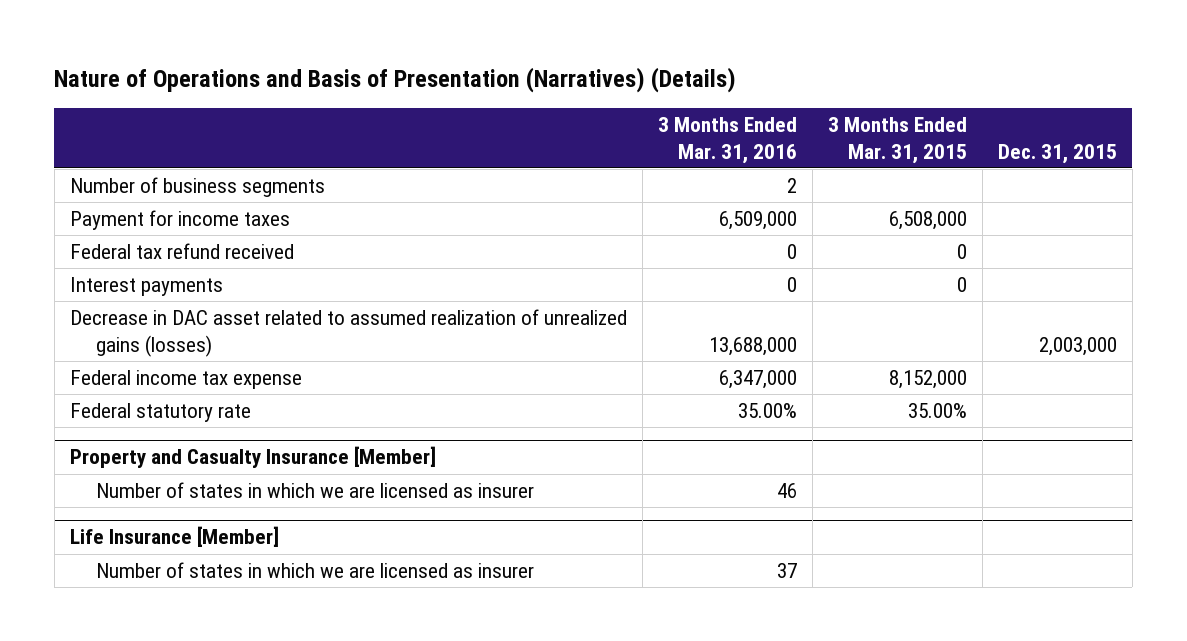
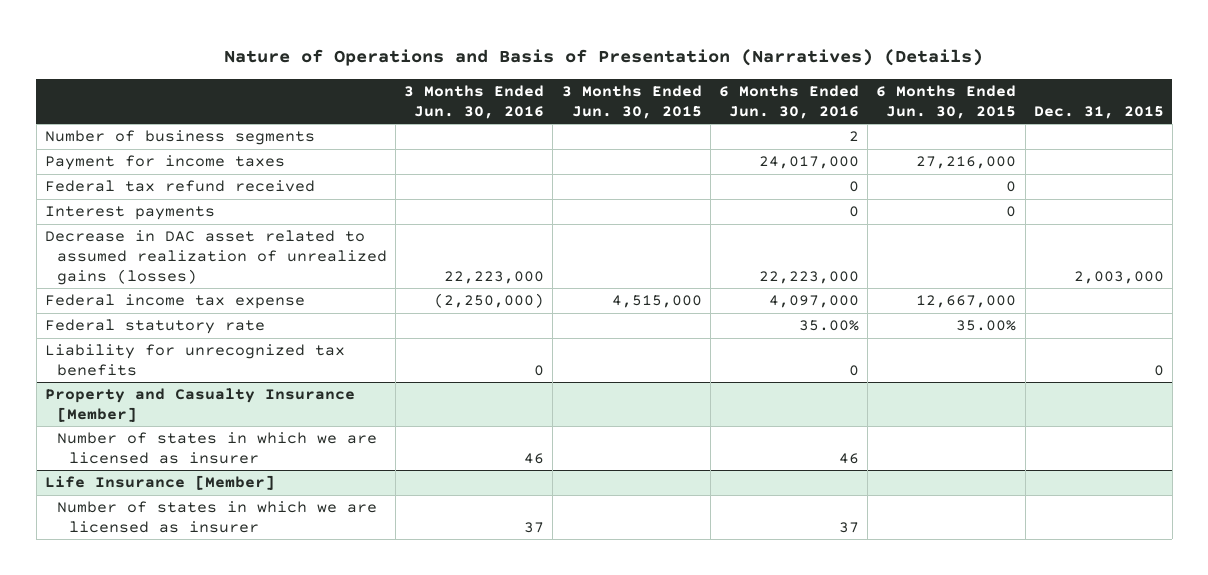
- | 3 Months Ended Mar. 31, 2016 | 3 Months Ended Mar. 31, 2015 | Dec. 31, 2015
+ | 3 Months Ended Jun. 30, 2016 | 3 Months Ended Jun. 30, 2015 | 6 Months Ended Jun. 30, 2016 | 6 Months Ended Jun. 30, 2015 | Dec. 31, 2015
+ Liability for unrecognized tax benefits | 0 | | 0 | | 0

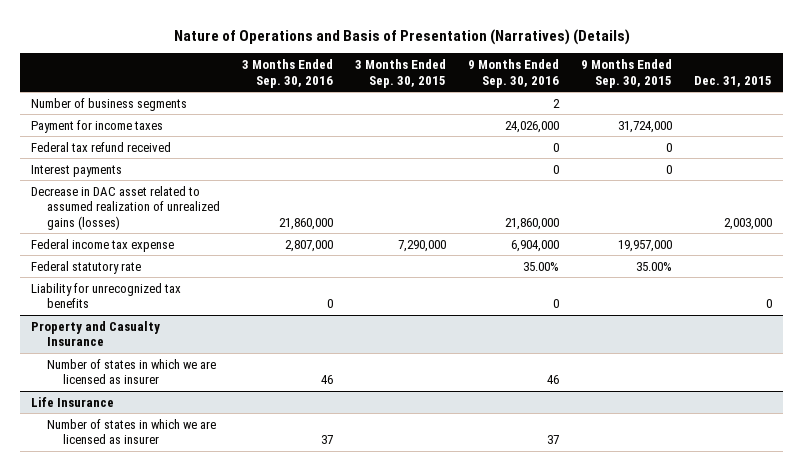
- | 3 Months Ended Jun. 30, 2016 | 3 Months Ended Jun. 30, 2015 | 6 Months Ended Jun. 30, 2016 | 6 Months Ended Jun. 30, 2015 | Dec. 31, 2015
+ | 3 Months Ended Sep. 30, 2016 | 3 Months Ended Sep. 30, 2015 | 9 Months Ended Sep. 30, 2016 | 9 Months Ended Sep. 30, 2015 | Dec. 31, 2015
- Property and Casualty Insurance [Member]
+ Property and Casualty Insurance
- Life Insurance [Member]
+ Life Insurance

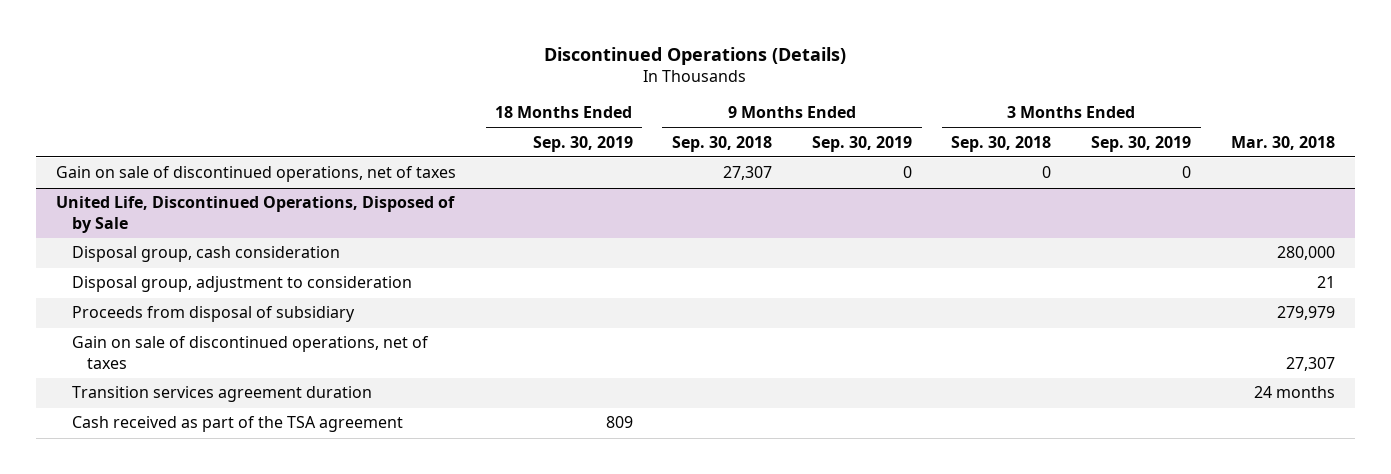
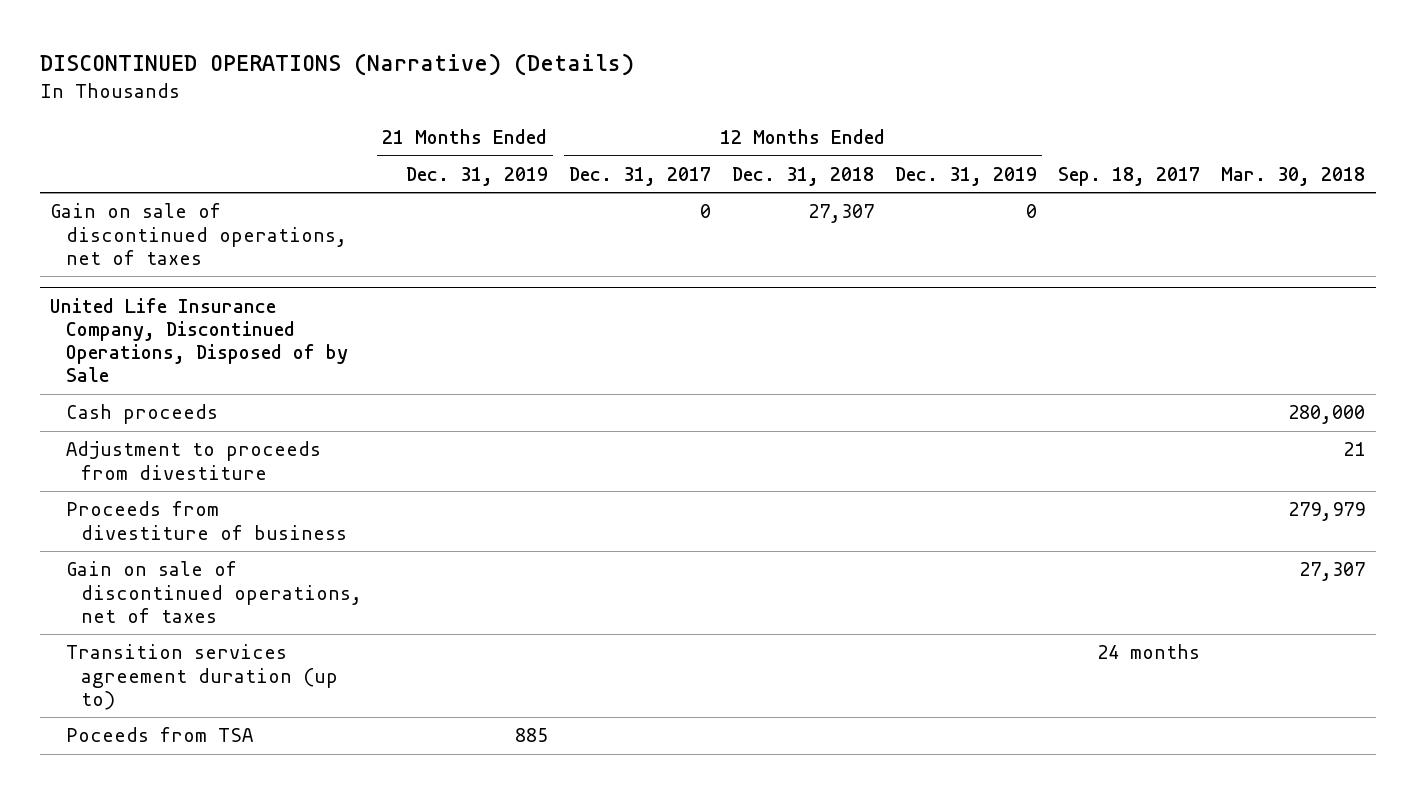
- Discontinued Operations (Details)
+ DISCONTINUED OPERATIONS (Narrative) (Details)
- | 18 Months Ended Sep. 30, 2019 | 9 Months Ended Sep. 30, 2018 | 9 Months Ended Sep. 30, 2019 | 3 Months Ended Sep. 30, 2018 | 3 Months Ended Sep. 30, 2019 | Mar. 30, 2018
+ | 21 Months Ended Dec. 31, 2019 | 12 Months Ended Dec. 31, 2017 | 12 Months Ended Dec. 31, 2018 | 12 Months Ended Dec. 31, 2019 | Sep. 18, 2017 | Mar. 30, 2018
- United Life, Discontinued Operations, Disposed of by Sale
- Disposal group, cash consideration | | | | | | 280,000
- Disposal group, adjustment to consideration | | | | | | 21
- Proceeds from disposal of subsidiary | | | | | | 279,979
+ United Life Insurance Company, Discontinued Operations, Disposed of by Sale
+ Cash proceeds | | | | | | 280,000
+ Adjustment to proceeds from divestiture | | | | | | 21
+ Proceeds from divestiture of business | | | | | | 279,979
- Transition services agreement duration | | | | | | 24 months
- Cash received as part of the TSA agreement | 809 | | | | |
+ Transition services agreement duration (up to) | | | | | 24 months |
+ Poceeds from TSA | 885 | | | | |

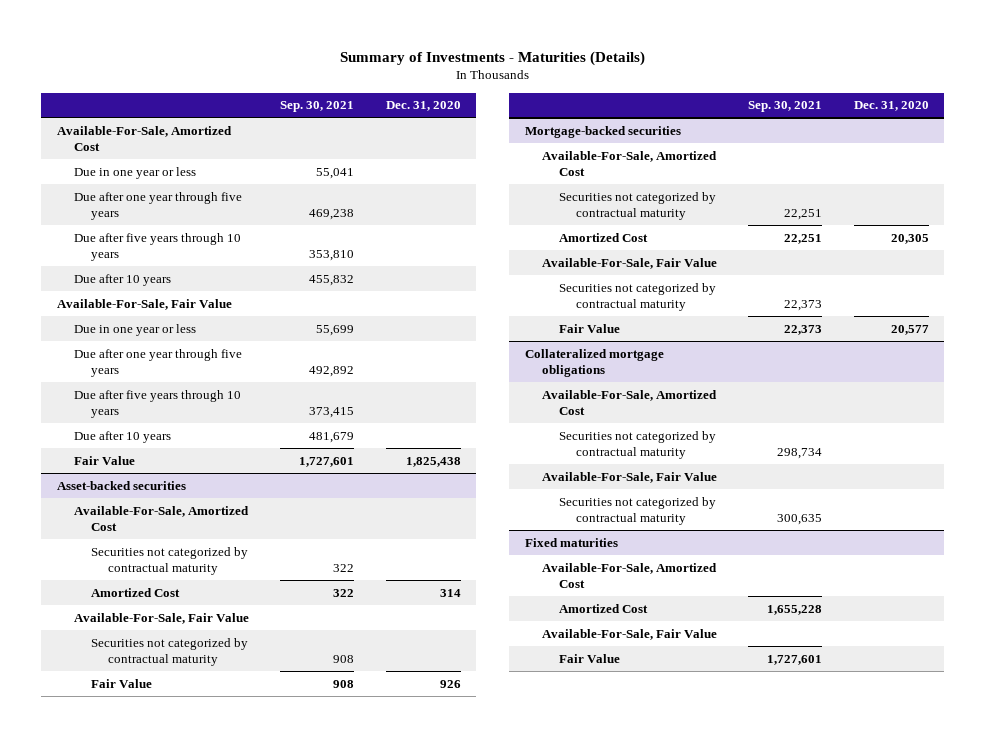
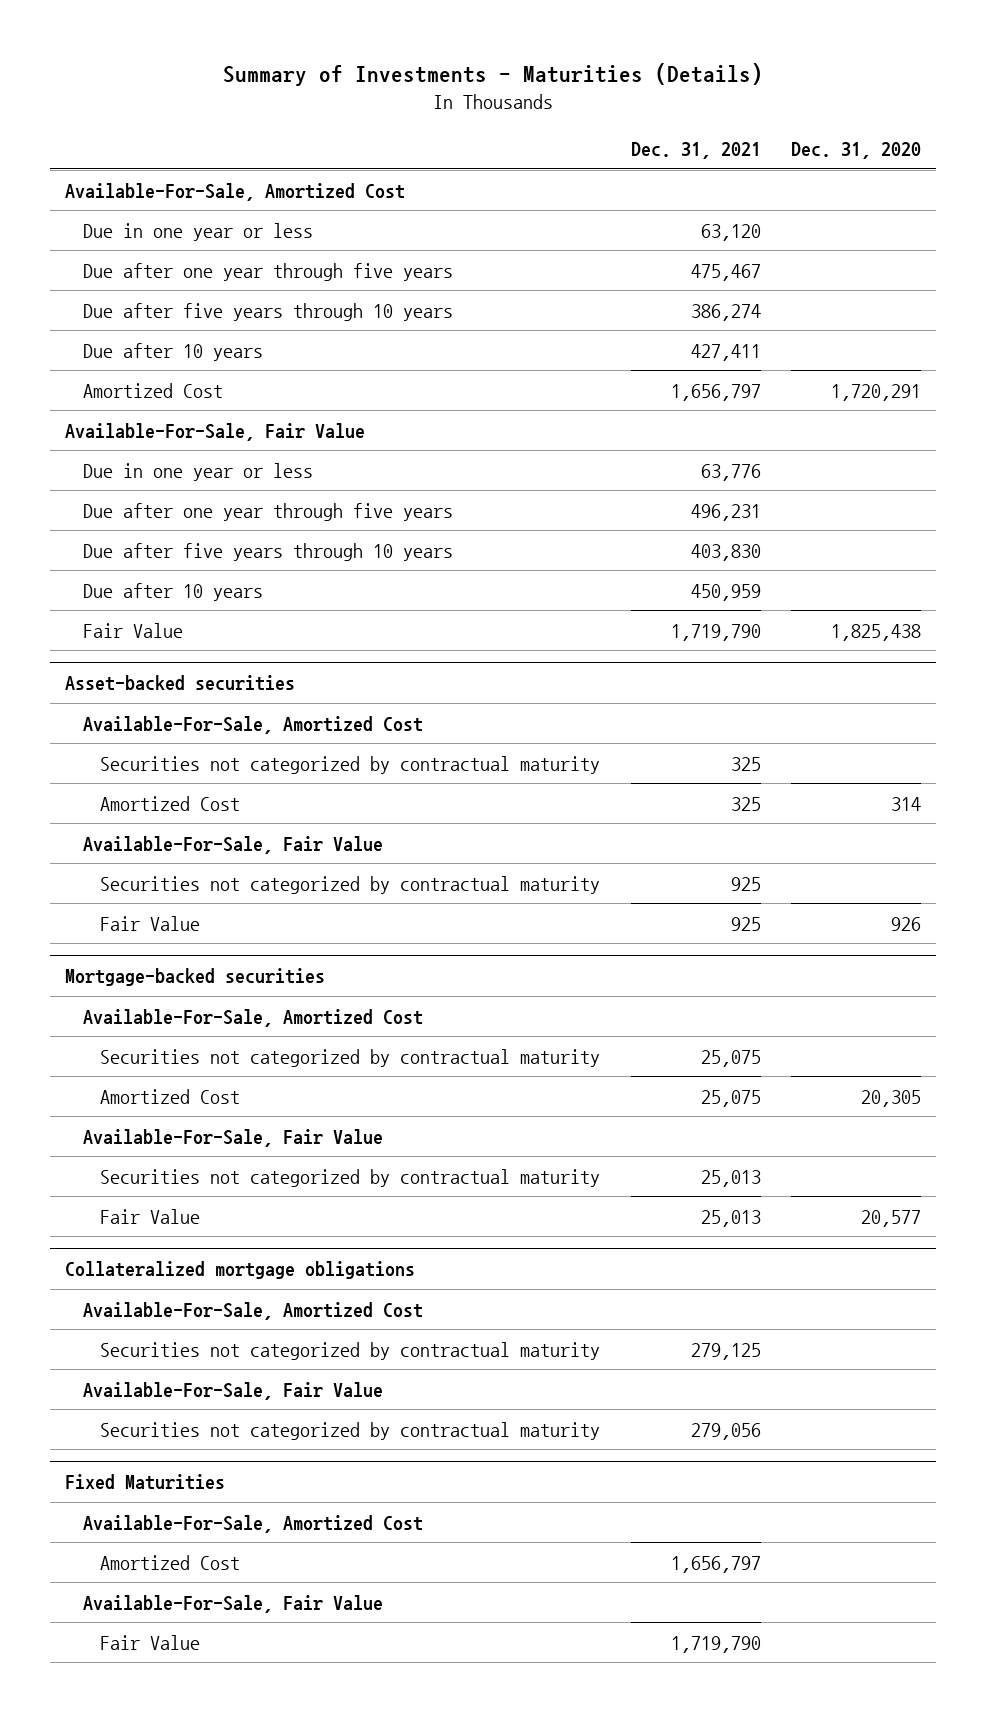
- | Sep. 30, 2021 | Dec. 31, 2020
+ | Dec. 31, 2021 | Dec. 31, 2020
+ Amortized Cost | 1,656,797 | 1,720,291
- Fixed maturities
+ Fixed Maturities

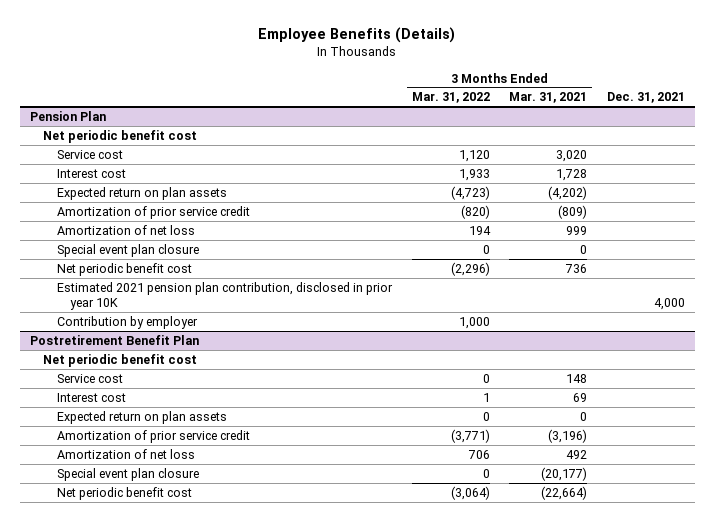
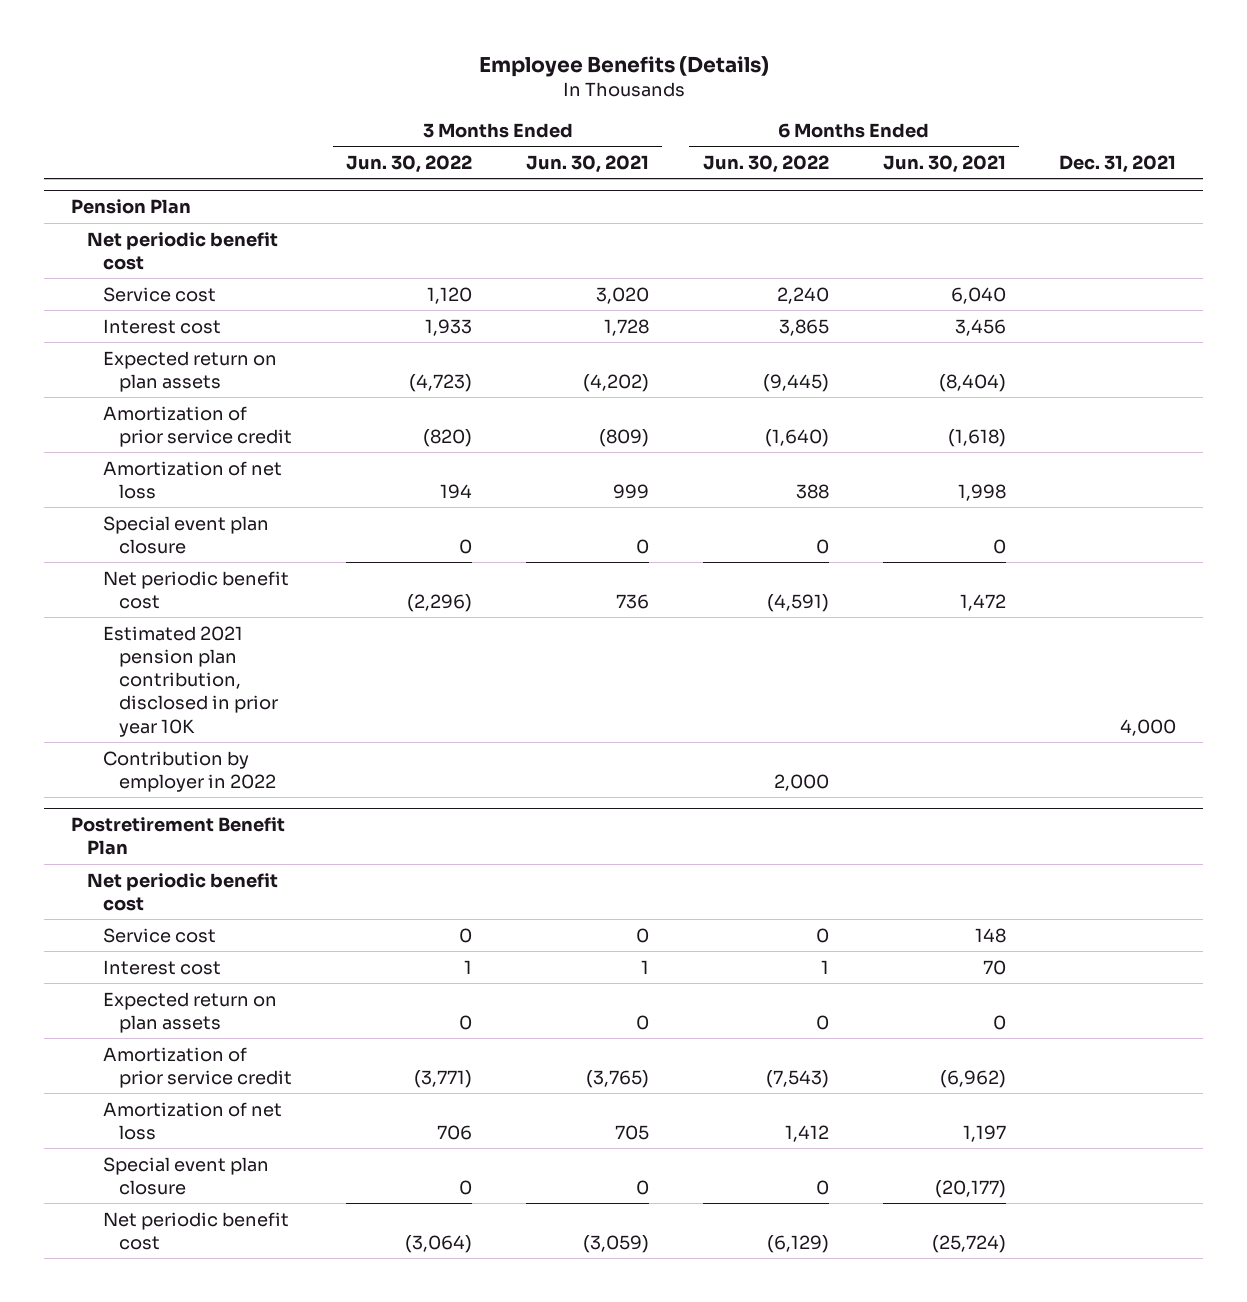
- | 3 Months Ended Mar. 31, 2022 | 3 Months Ended Mar. 31, 2021 | Dec. 31, 2021
+ | 3 Months Ended Jun. 30, 2022 | 3 Months Ended Jun. 30, 2021 | 6 Months Ended Jun. 30, 2022 | 6 Months Ended Jun. 30, 2021 | Dec. 31, 2021
@ Pension Plan
- Contribution by employer | 1,000 | |
+ Contribution by employer in 2022 | | | 2,000 | |

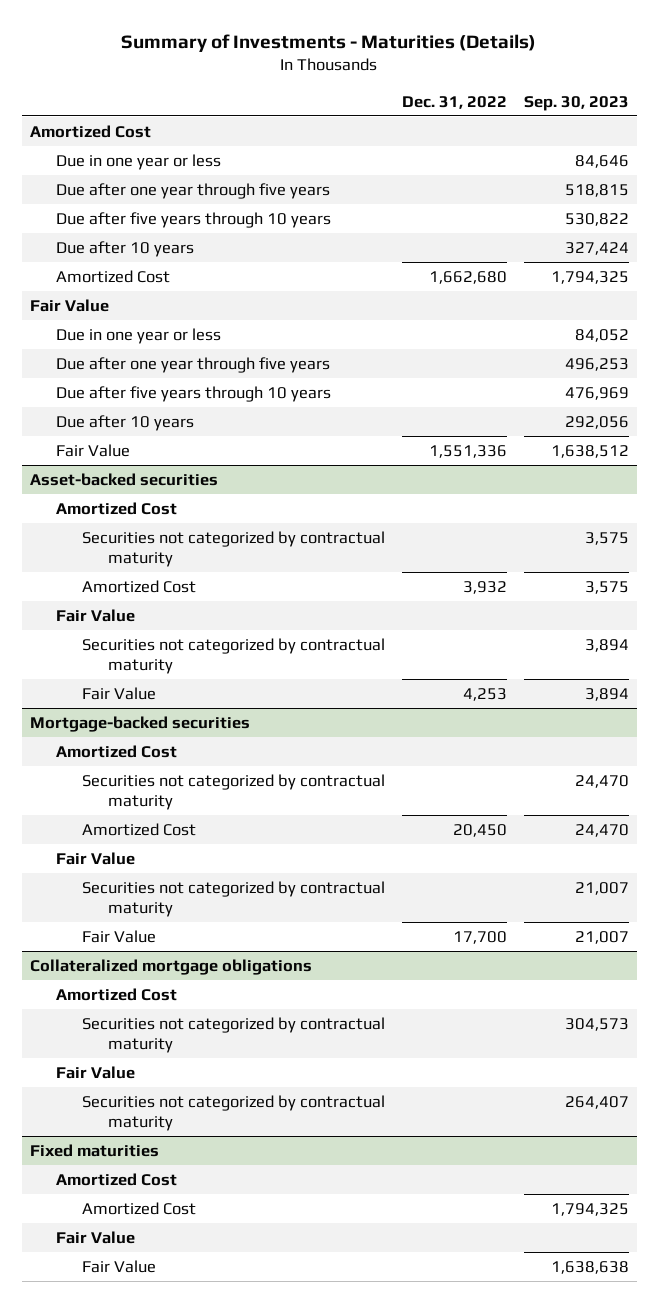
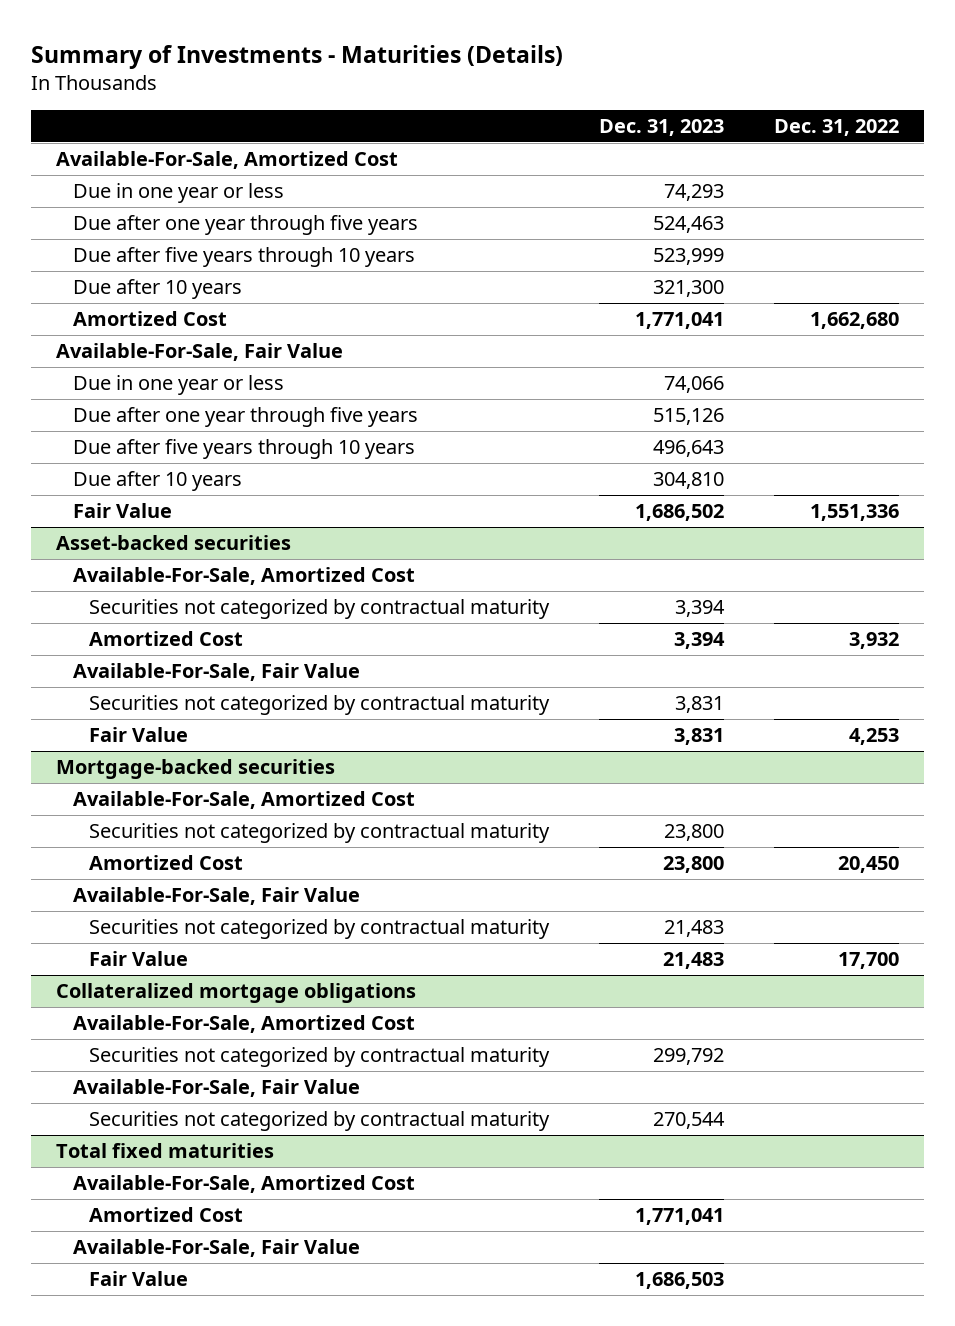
- | Dec. 31, 2022 | Sep. 30, 2023
+ | Dec. 31, 2023 | Dec. 31, 2022
- Amortized Cost
+ Available-For-Sale, Amortized Cost
- Fair Value
+ Available-For-Sale, Fair Value
@ Asset-backed securities
- Amortized Cost
+ Available-For-Sale, Amortized Cost
- Fair Value
+ Available-For-Sale, Fair Value
@ Mortgage-backed securities
- Amortized Cost
+ Available-For-Sale, Amortized Cost
- Fair Value
+ Available-For-Sale, Fair Value
@ Collateralized mortgage obligations
- Amortized Cost
+ Available-For-Sale, Amortized Cost
- Fair Value
+ Available-For-Sale, Fair Value
- Fixed maturities
- Amortized Cost
+ Total fixed maturities
+ Available-For-Sale, Amortized Cost
- Fair Value
+ Available-For-Sale, Fair Value

